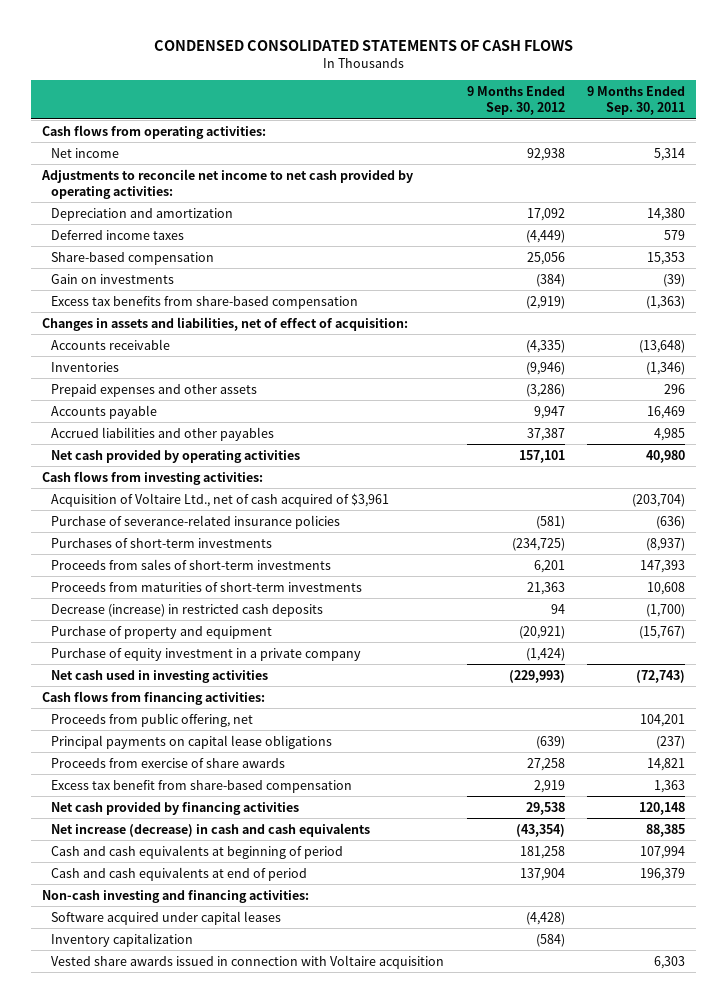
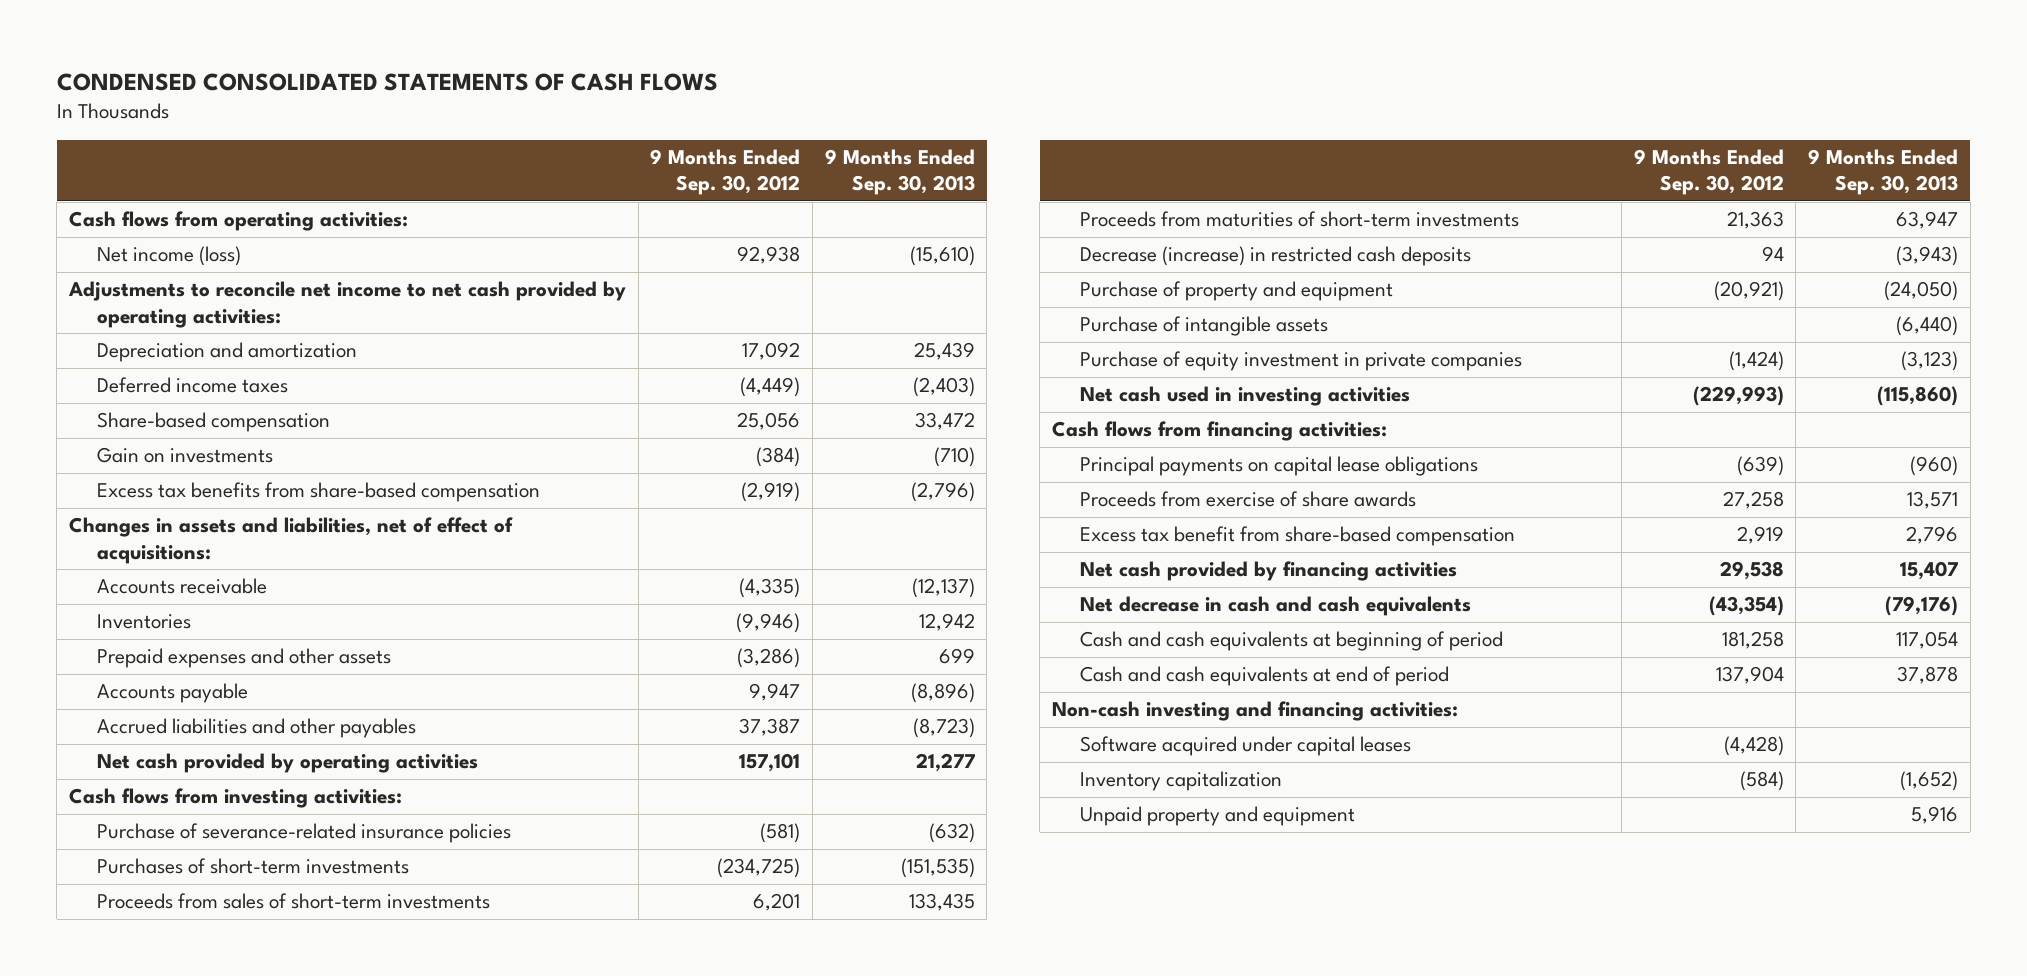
- | 9 Months Ended Sep. 30, 2012 | 9 Months Ended Sep. 30, 2011
+ | 9 Months Ended Sep. 30, 2012 | 9 Months Ended Sep. 30, 2013
- Net income | 92,938 | 5,314
+ Net income (loss) | 92,938 | (15,610)
- Changes in assets and liabilities, net of effect of acquisition:
+ Changes in assets and liabilities, net of effect of acquisitions:
- Acquisition of Voltaire Ltd., net of cash acquired of $3,961 | | (203,704)
- Purchase of equity investment in a private company | (1,424) |
+ Purchase of intangible assets | | (6,440)
+ Purchase of equity investment in private companies | (1,424) | (3,123)
- Proceeds from public offering, net | | 104,201
- Net increase (decrease) in cash and cash equivalents | (43,354) | 88,385
+ Net decrease in cash and cash equivalents | (43,354) | (79,176)
- Vested share awards issued in connection with Voltaire acquisition | | 6,303
+ Unpaid property and equipment | | 5,916

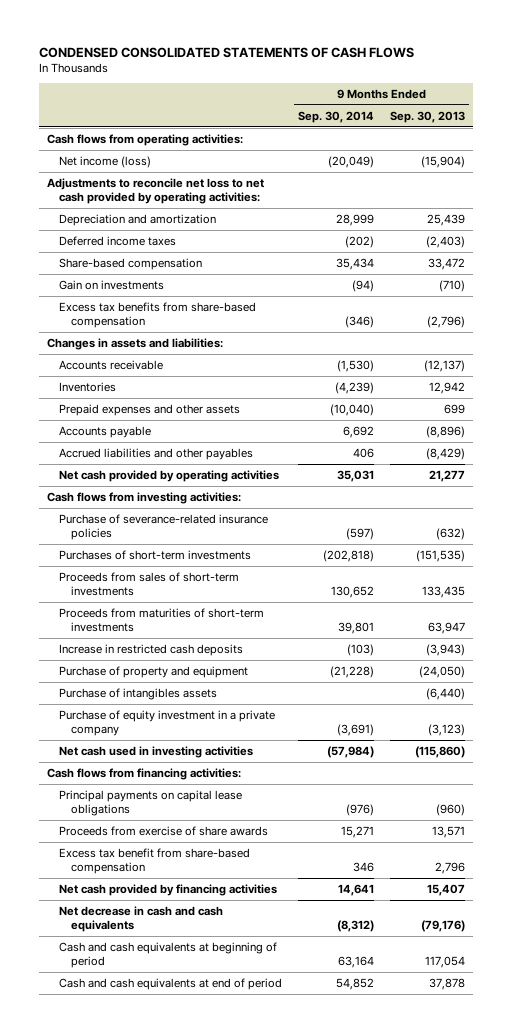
- | 9 Months Ended Sep. 30, 2012 | 9 Months Ended Sep. 30, 2013
+ | 9 Months Ended Sep. 30, 2014 | 9 Months Ended Sep. 30, 2013
- Net income (loss) | 92,938 | (15,610)
- Adjustments to reconcile net income to net cash provided by operating activities:
+ Net income (loss) | (20,049) | (15,904)
+ Adjustments to reconcile net loss to net cash provided by operating activities:
- Changes in assets and liabilities, net of effect of acquisitions:
+ Changes in assets and liabilities:
- Accrued liabilities and other payables | 37,387 | (8,723)
+ Accrued liabilities and other payables | 406 | (8,429)
- Decrease (increase) in restricted cash deposits | 94 | (3,943)
+ Increase in restricted cash deposits | (103) | (3,943)
- Purchase of intangible assets | | (6,440)
- Purchase of equity investment in private companies | (1,424) | (3,123)
+ Purchase of intangibles assets | | (6,440)
+ Purchase of equity investment in a private company | (3,691) | (3,123)
- Non-cash investing and financing activities:
- Software acquired under capital leases | (4,428) |
- Inventory capitalization | (584) | (1,652)
- Unpaid property and equipment | | 5,916

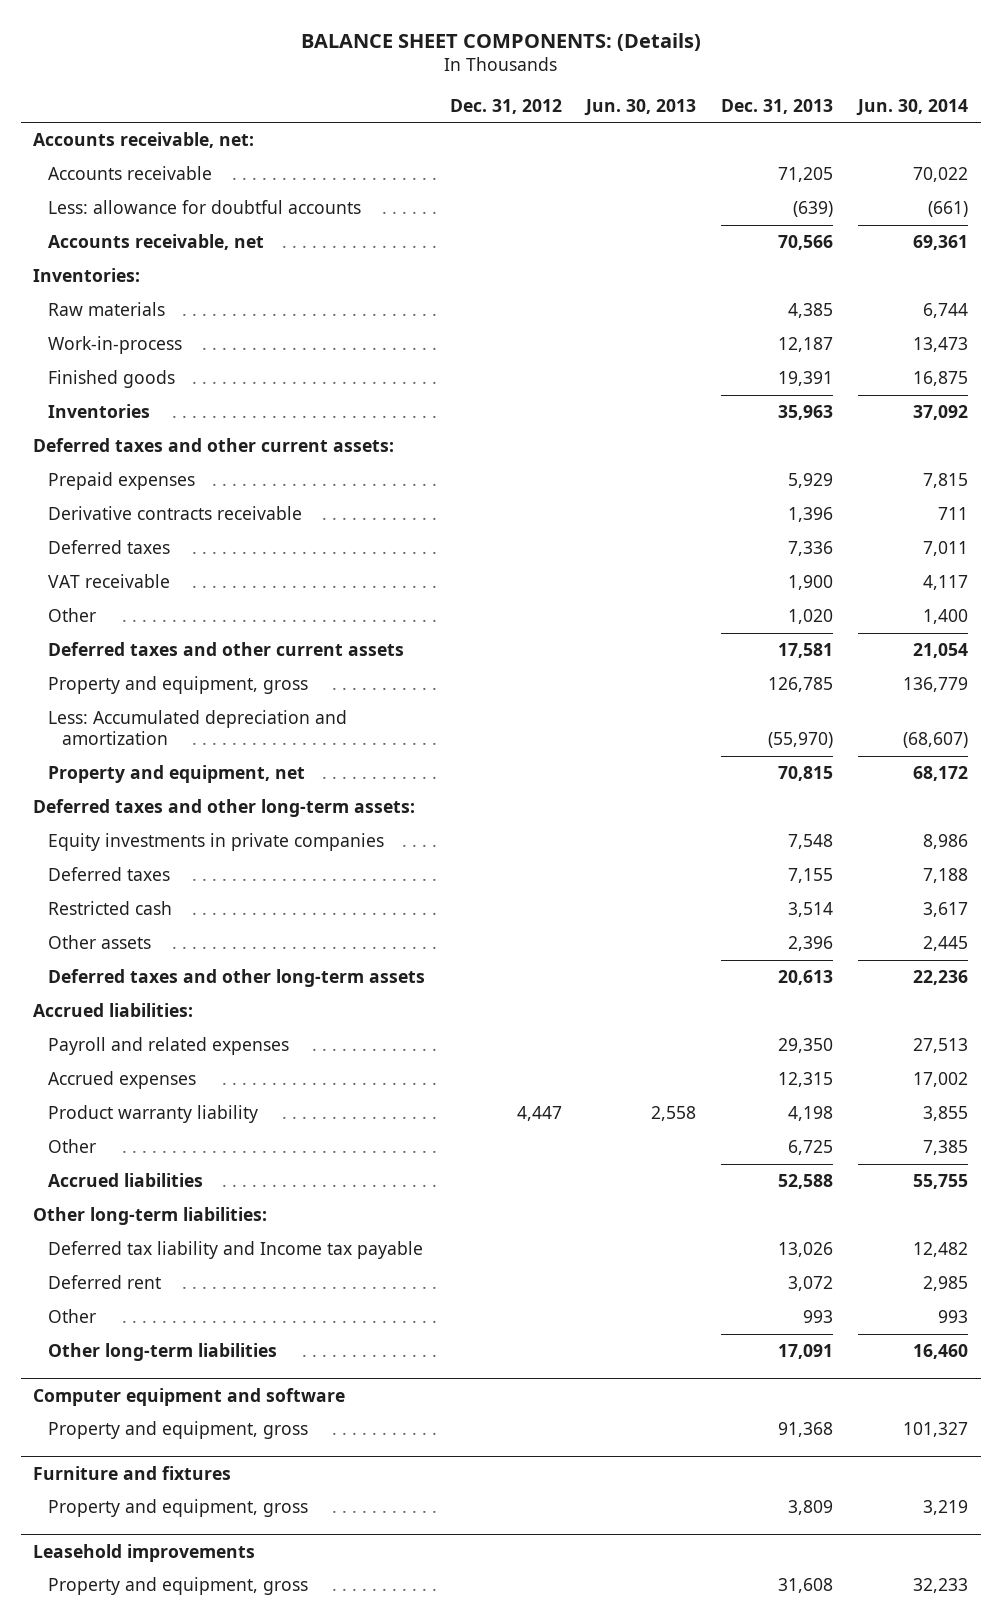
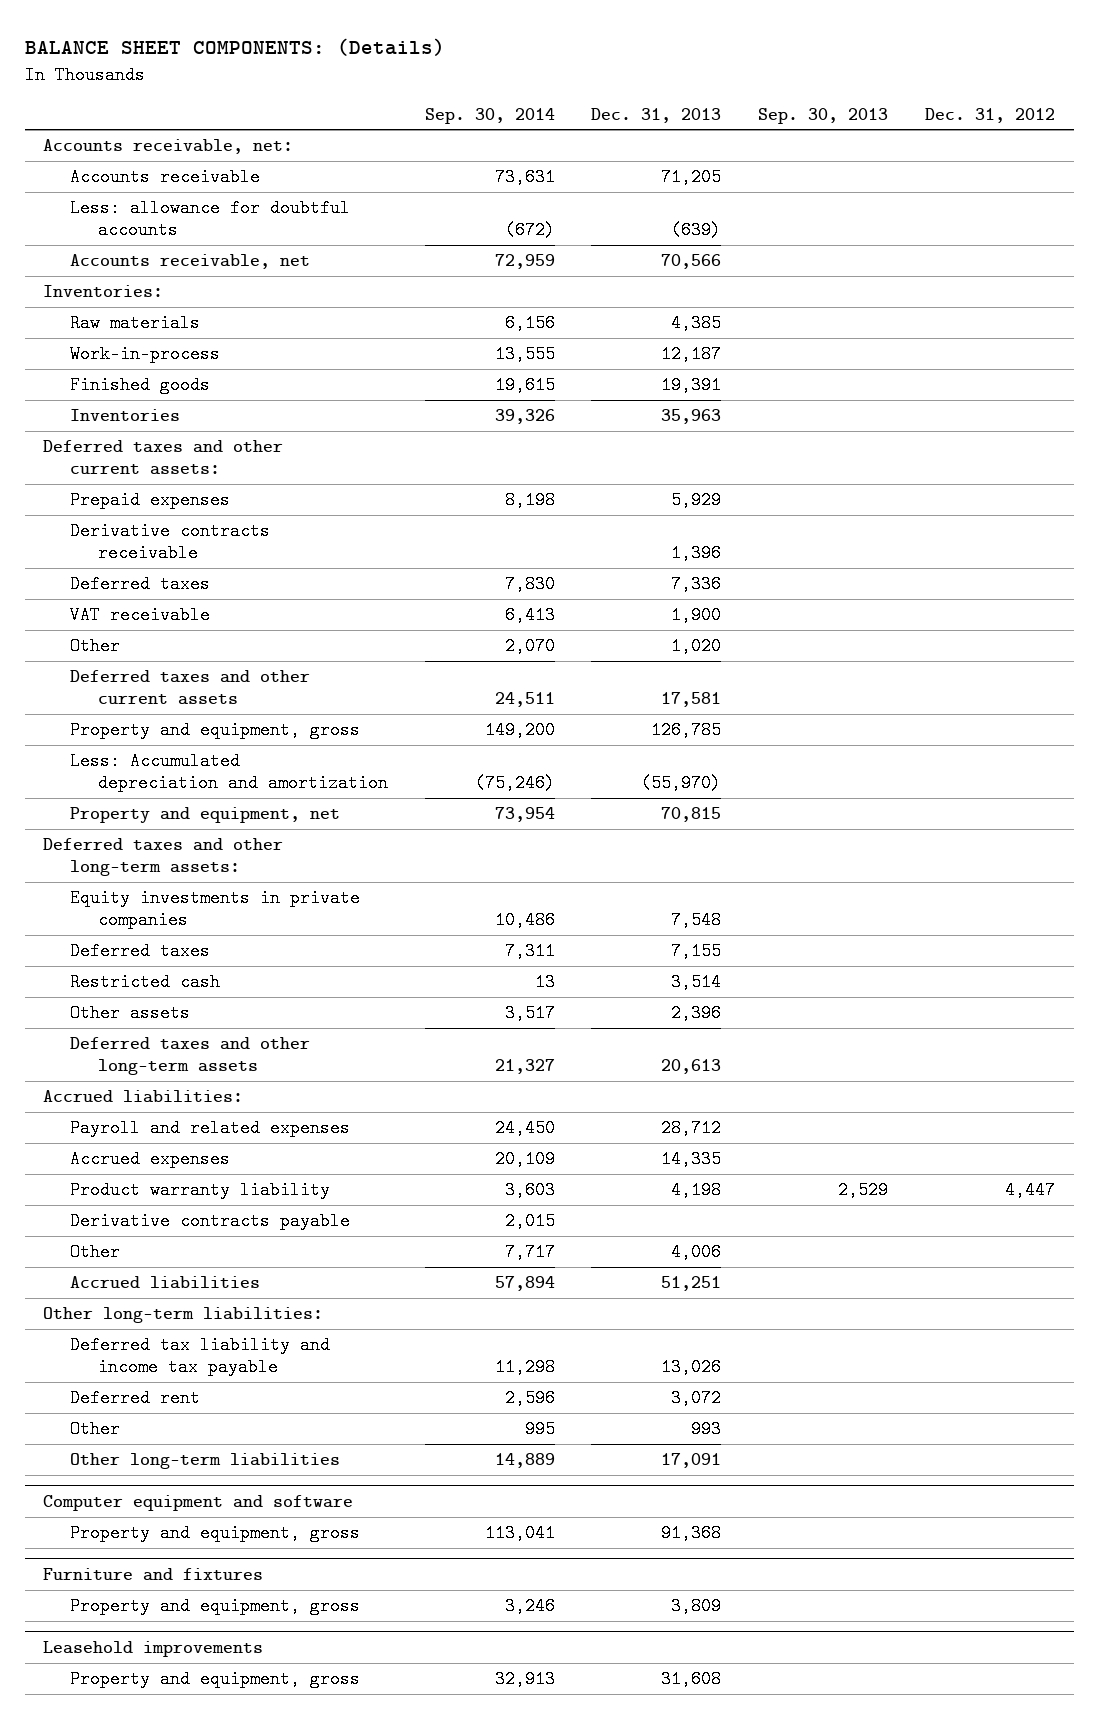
- | Dec. 31, 2012 | Jun. 30, 2013 | Dec. 31, 2013 | Jun. 30, 2014
+ | Sep. 30, 2014 | Dec. 31, 2013 | Sep. 30, 2013 | Dec. 31, 2012
- Payroll and related expenses | | | 29,350 | 27,513
- Accrued expenses | | | 12,315 | 17,002
+ Payroll and related expenses | 24,450 | 28,712 | |
+ Accrued expenses | 20,109 | 14,335 | |
- Other | | | 6,725 | 7,385
- Accrued liabilities | | | 52,588 | 55,755
+ Derivative contracts payable | 2,015 | | |
+ Other | 7,717 | 4,006 | |
+ Accrued liabilities | 57,894 | 51,251 | |
- Deferred tax liability and Income tax payable | | | 13,026 | 12,482
+ Deferred tax liability and income tax payable | 11,298 | 13,026 | |

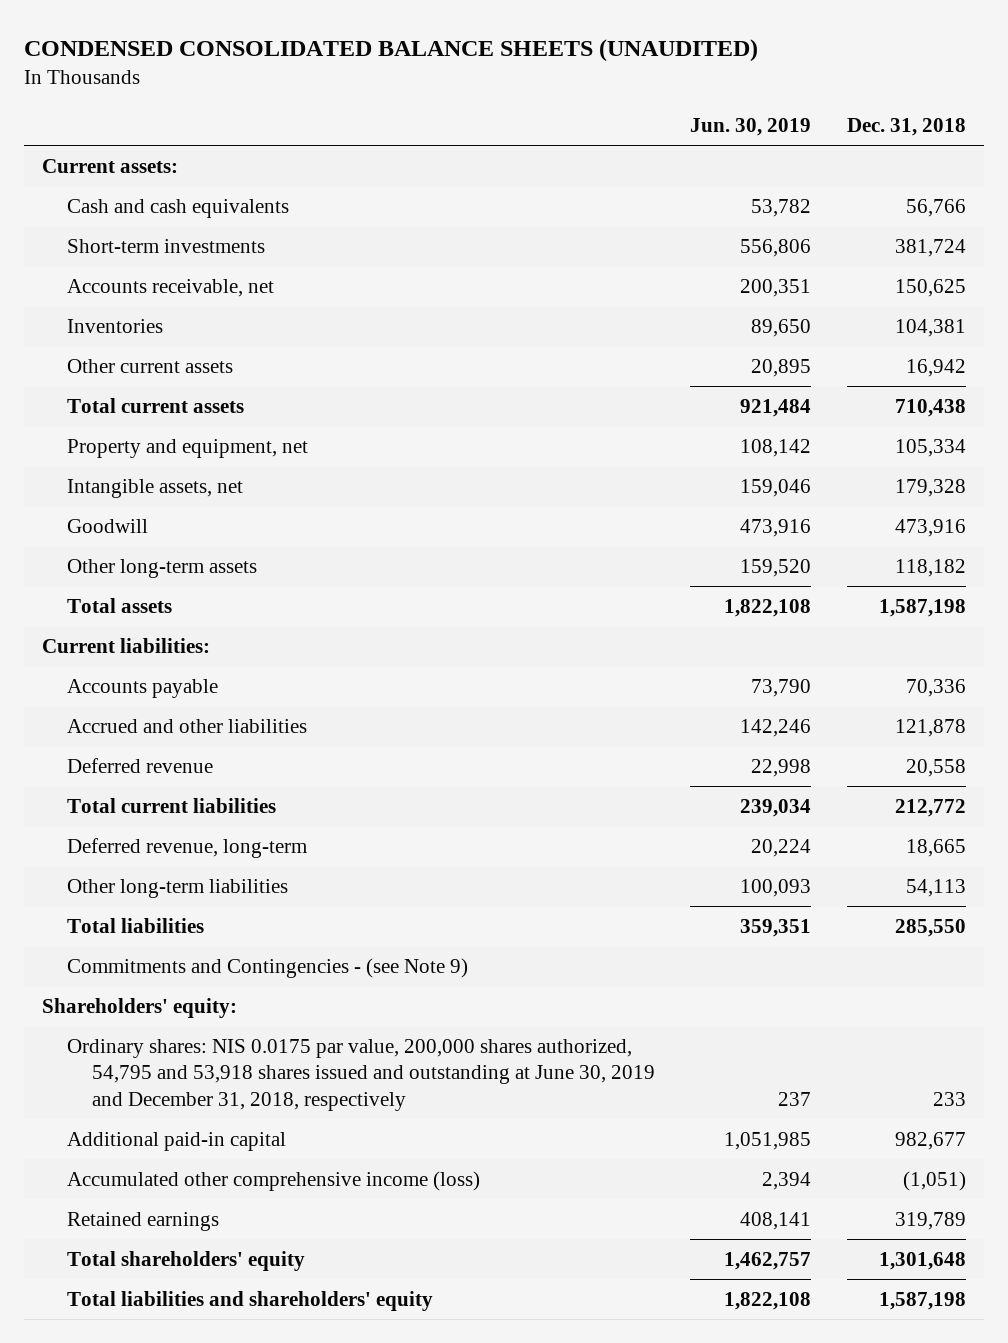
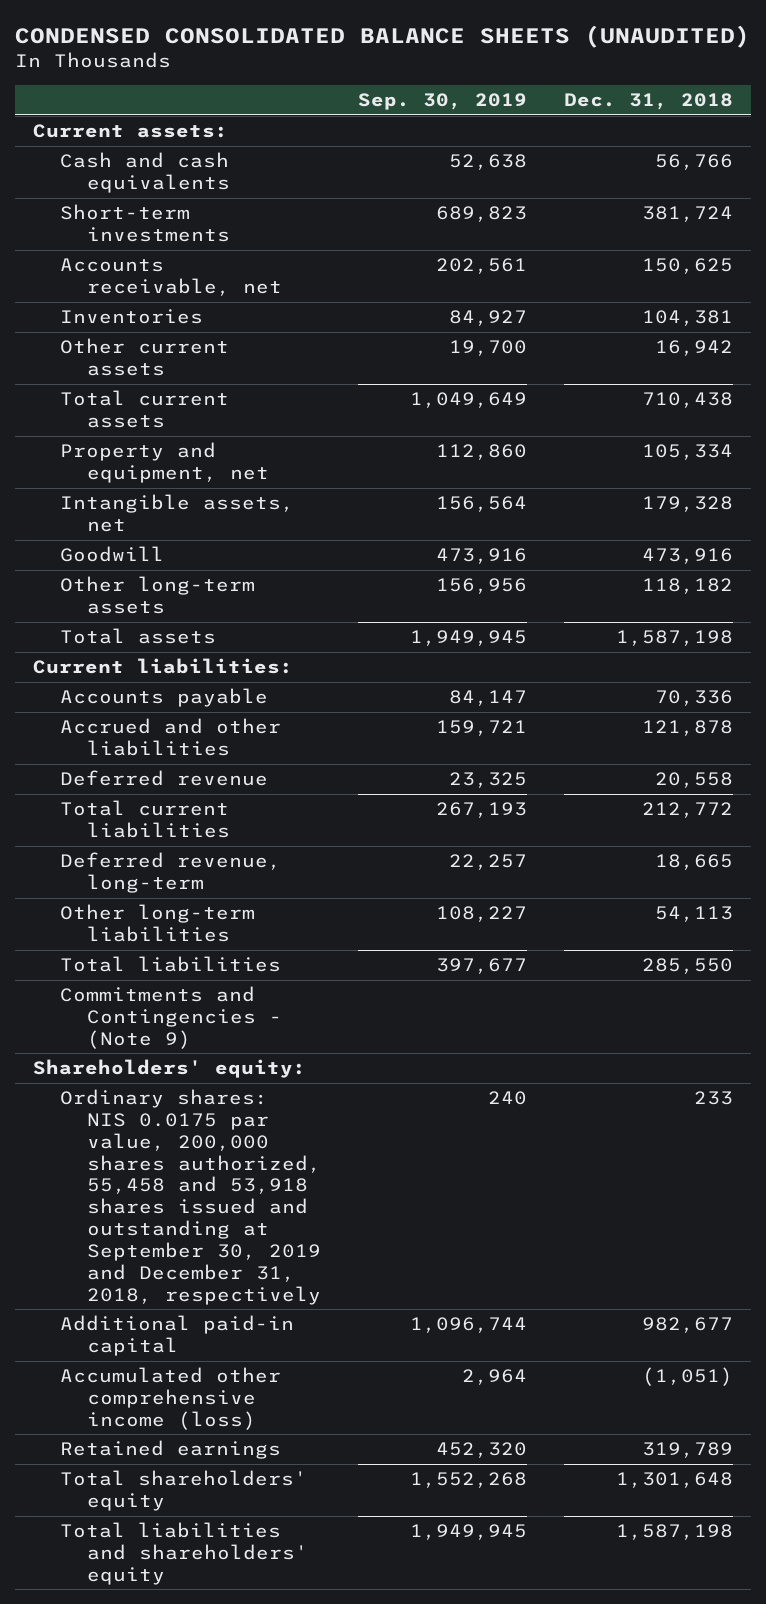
- | Jun. 30, 2019 | Dec. 31, 2018
+ | Sep. 30, 2019 | Dec. 31, 2018
- Commitments and Contingencies - (see Note 9)
+ Commitments and Contingencies - (Note 9)
- Ordinary shares: NIS 0.0175 par value, 200,000 shares authorized, 54,795 and 53,918 shares issued and outstanding at June 30, 2019 and December 31, 2018, respectively | 237 | 233
+ Ordinary shares: NIS 0.0175 par value, 200,000 shares authorized, 55,458 and 53,918 shares issued and outstanding at September 30, 2019 and December 31, 2018, respectively | 240 | 233

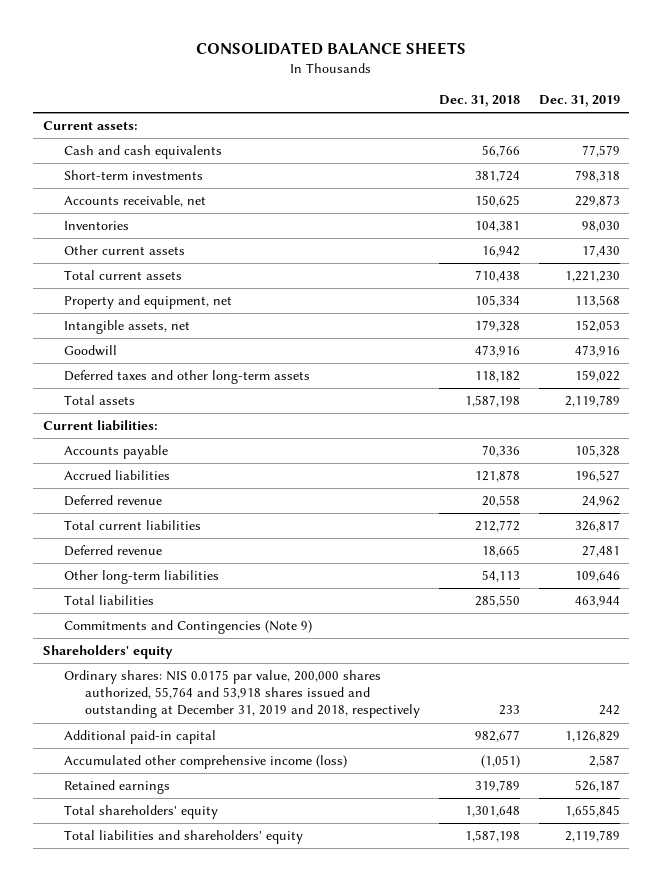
- CONDENSED CONSOLIDATED BALANCE SHEETS (UNAUDITED)
+ CONSOLIDATED BALANCE SHEETS
- | Sep. 30, 2019 | Dec. 31, 2018
+ | Dec. 31, 2018 | Dec. 31, 2019
- Other long-term assets | 156,956 | 118,182
+ Deferred taxes and other long-term assets | 118,182 | 159,022
- Accrued and other liabilities | 159,721 | 121,878
+ Accrued liabilities | 121,878 | 196,527
- Deferred revenue, long-term | 22,257 | 18,665
+ Deferred revenue | 18,665 | 27,481
- Commitments and Contingencies - (Note 9)
- Shareholders' equity:
- Ordinary shares: NIS 0.0175 par value, 200,000 shares authorized, 55,458 and 53,918 shares issued and outstanding at September 30, 2019 and December 31, 2018, respectively | 240 | 233
+ Commitments and Contingencies (Note 9)
+ Shareholders' equity
+ Ordinary shares: NIS 0.0175 par value, 200,000 shares authorized, 55,764 and 53,918 shares issued and outstanding at December 31, 2019 and 2018, respectively | 233 | 242

